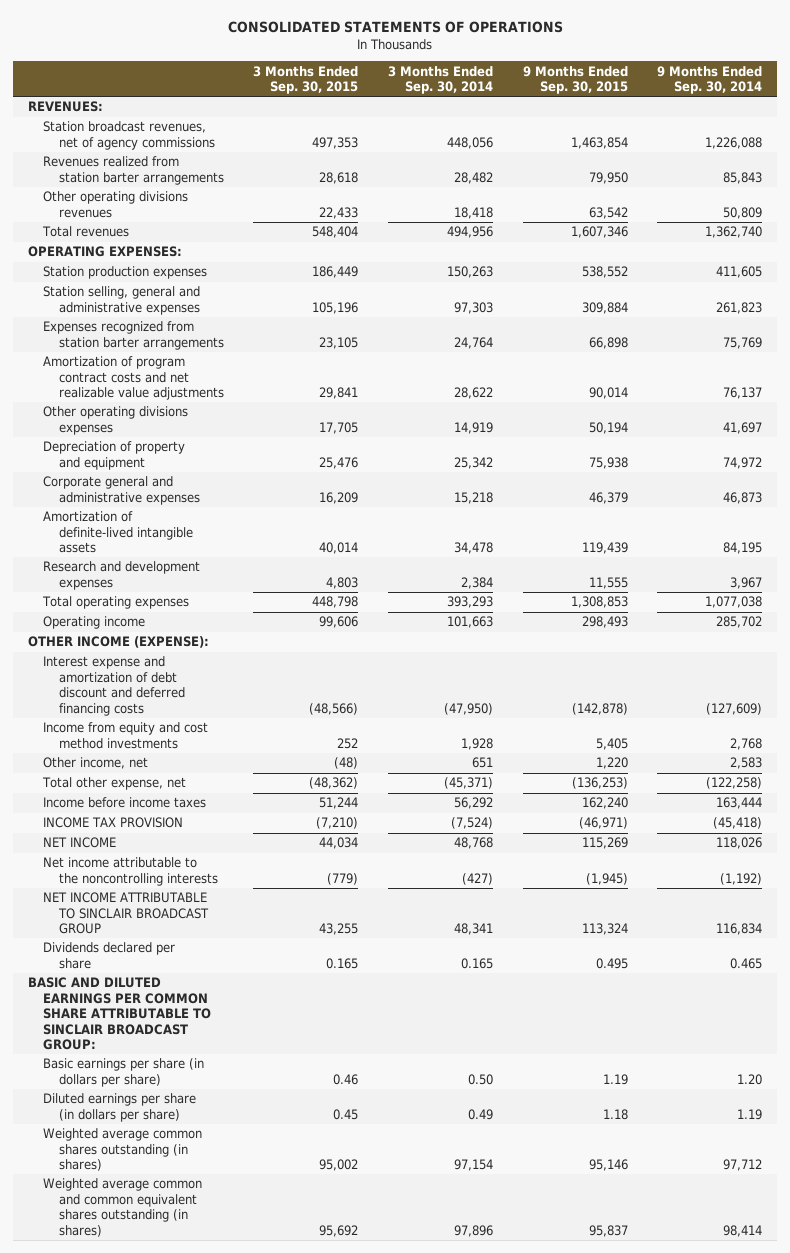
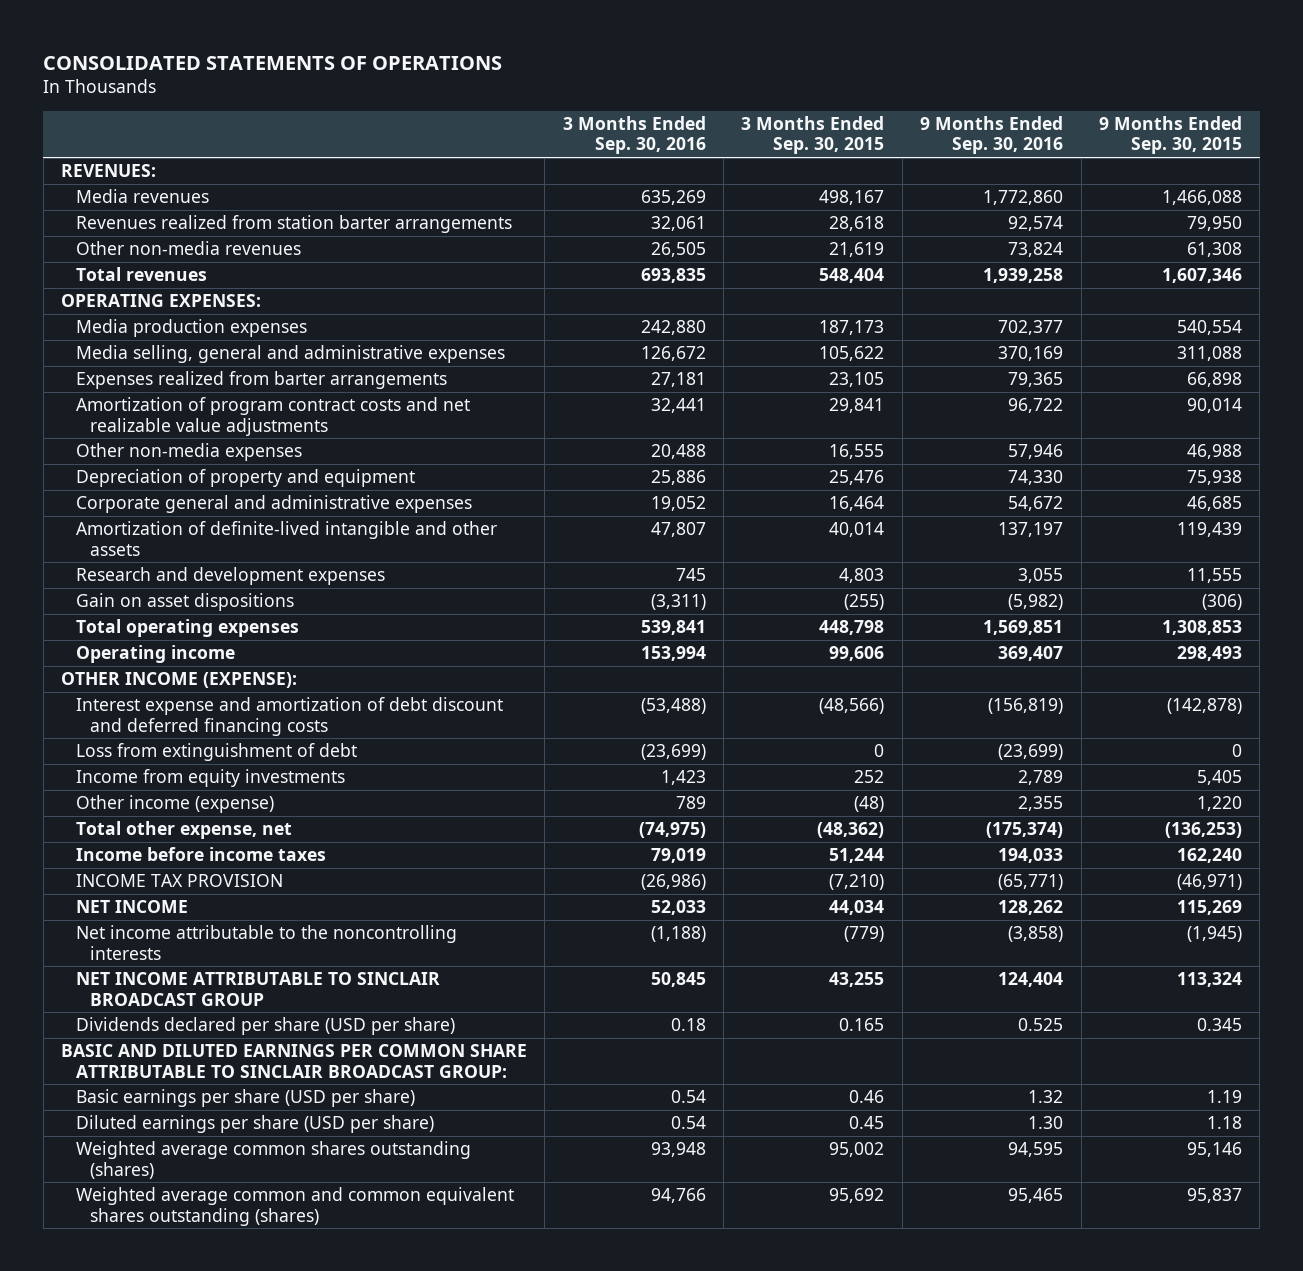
- | 3 Months Ended Sep. 30, 2015 | 3 Months Ended Sep. 30, 2014 | 9 Months Ended Sep. 30, 2015 | 9 Months Ended Sep. 30, 2014
+ | 3 Months Ended Sep. 30, 2016 | 3 Months Ended Sep. 30, 2015 | 9 Months Ended Sep. 30, 2016 | 9 Months Ended Sep. 30, 2015
- Station broadcast revenues, net of agency commissions | 497,353 | 448,056 | 1,463,854 | 1,226,088
+ Media revenues | 635,269 | 498,167 | 1,772,860 | 1,466,088
- Other operating divisions revenues | 22,433 | 18,418 | 63,542 | 50,809
+ Other non-media revenues | 26,505 | 21,619 | 73,824 | 61,308
- Station production expenses | 186,449 | 150,263 | 538,552 | 411,605
- Station selling, general and administrative expenses | 105,196 | 97,303 | 309,884 | 261,823
- Expenses recognized from station barter arrangements | 23,105 | 24,764 | 66,898 | 75,769
+ Media production expenses | 242,880 | 187,173 | 702,377 | 540,554
+ Media selling, general and administrative expenses | 126,672 | 105,622 | 370,169 | 311,088
+ Expenses realized from barter arrangements | 27,181 | 23,105 | 79,365 | 66,898
- Other operating divisions expenses | 17,705 | 14,919 | 50,194 | 41,697
+ Other non-media expenses | 20,488 | 16,555 | 57,946 | 46,988
- Corporate general and administrative expenses | 16,209 | 15,218 | 46,379 | 46,873
- Amortization of definite-lived intangible assets | 40,014 | 34,478 | 119,439 | 84,195
+ Corporate general and administrative expenses | 19,052 | 16,464 | 54,672 | 46,685
+ Amortization of definite-lived intangible and other assets | 47,807 | 40,014 | 137,197 | 119,439
+ Gain on asset dispositions | (3,311) | (255) | (5,982) | (306)
- Income from equity and cost method investments | 252 | 1,928 | 5,405 | 2,768
- Other income, net | (48) | 651 | 1,220 | 2,583
+ Loss from extinguishment of debt | (23,699) | 0 | (23,699) | 0
+ Income from equity investments | 1,423 | 252 | 2,789 | 5,405
+ Other income (expense) | 789 | (48) | 2,355 | 1,220
- Dividends declared per share | 0.165 | 0.165 | 0.495 | 0.465
+ Dividends declared per share (USD per share) | 0.18 | 0.165 | 0.525 | 0.345
- Basic earnings per share (in dollars per share) | 0.46 | 0.50 | 1.19 | 1.20
- Diluted earnings per share (in dollars per share) | 0.45 | 0.49 | 1.18 | 1.19
- Weighted average common shares outstanding (in shares) | 95,002 | 97,154 | 95,146 | 97,712
- Weighted average common and common equivalent shares outstanding (in shares) | 95,692 | 97,896 | 95,837 | 98,414
+ Basic earnings per share (USD per share) | 0.54 | 0.46 | 1.32 | 1.19
+ Diluted earnings per share (USD per share) | 0.54 | 0.45 | 1.30 | 1.18
+ Weighted average common shares outstanding (shares) | 93,948 | 95,002 | 94,595 | 95,146
+ Weighted average common and common equivalent shares outstanding (shares) | 94,766 | 95,692 | 95,465 | 95,837

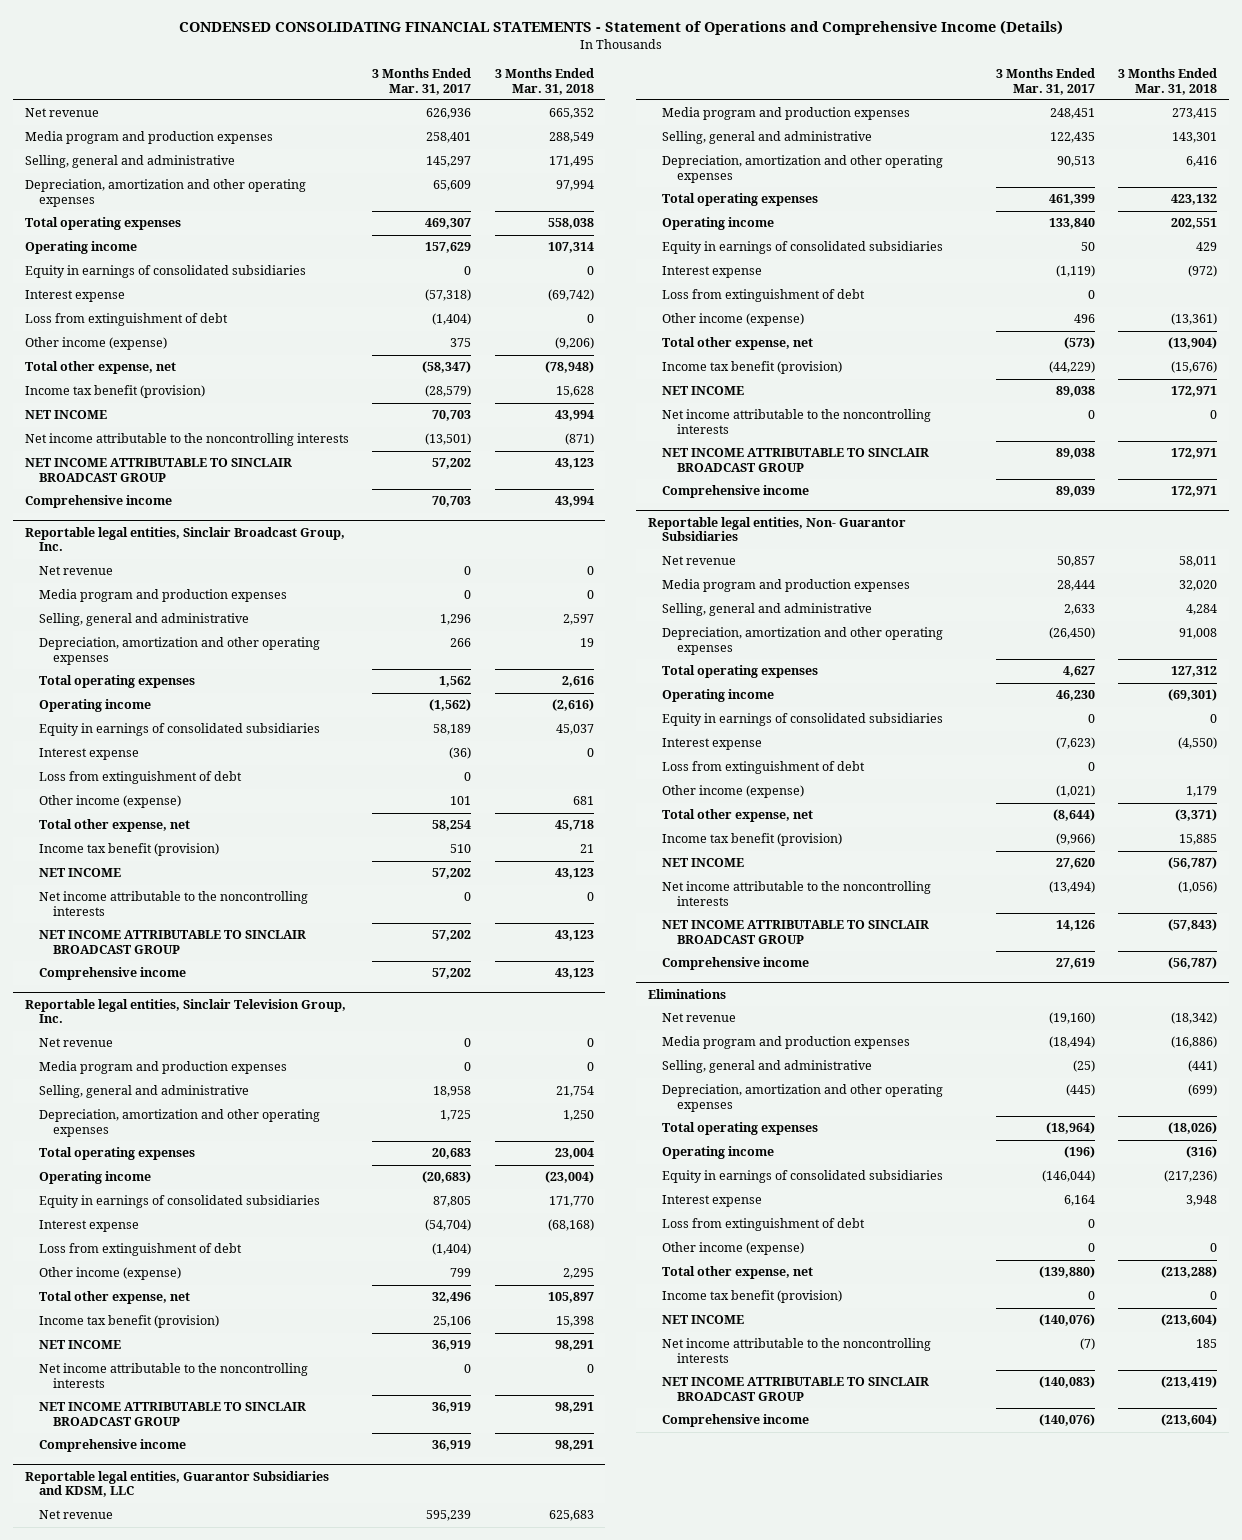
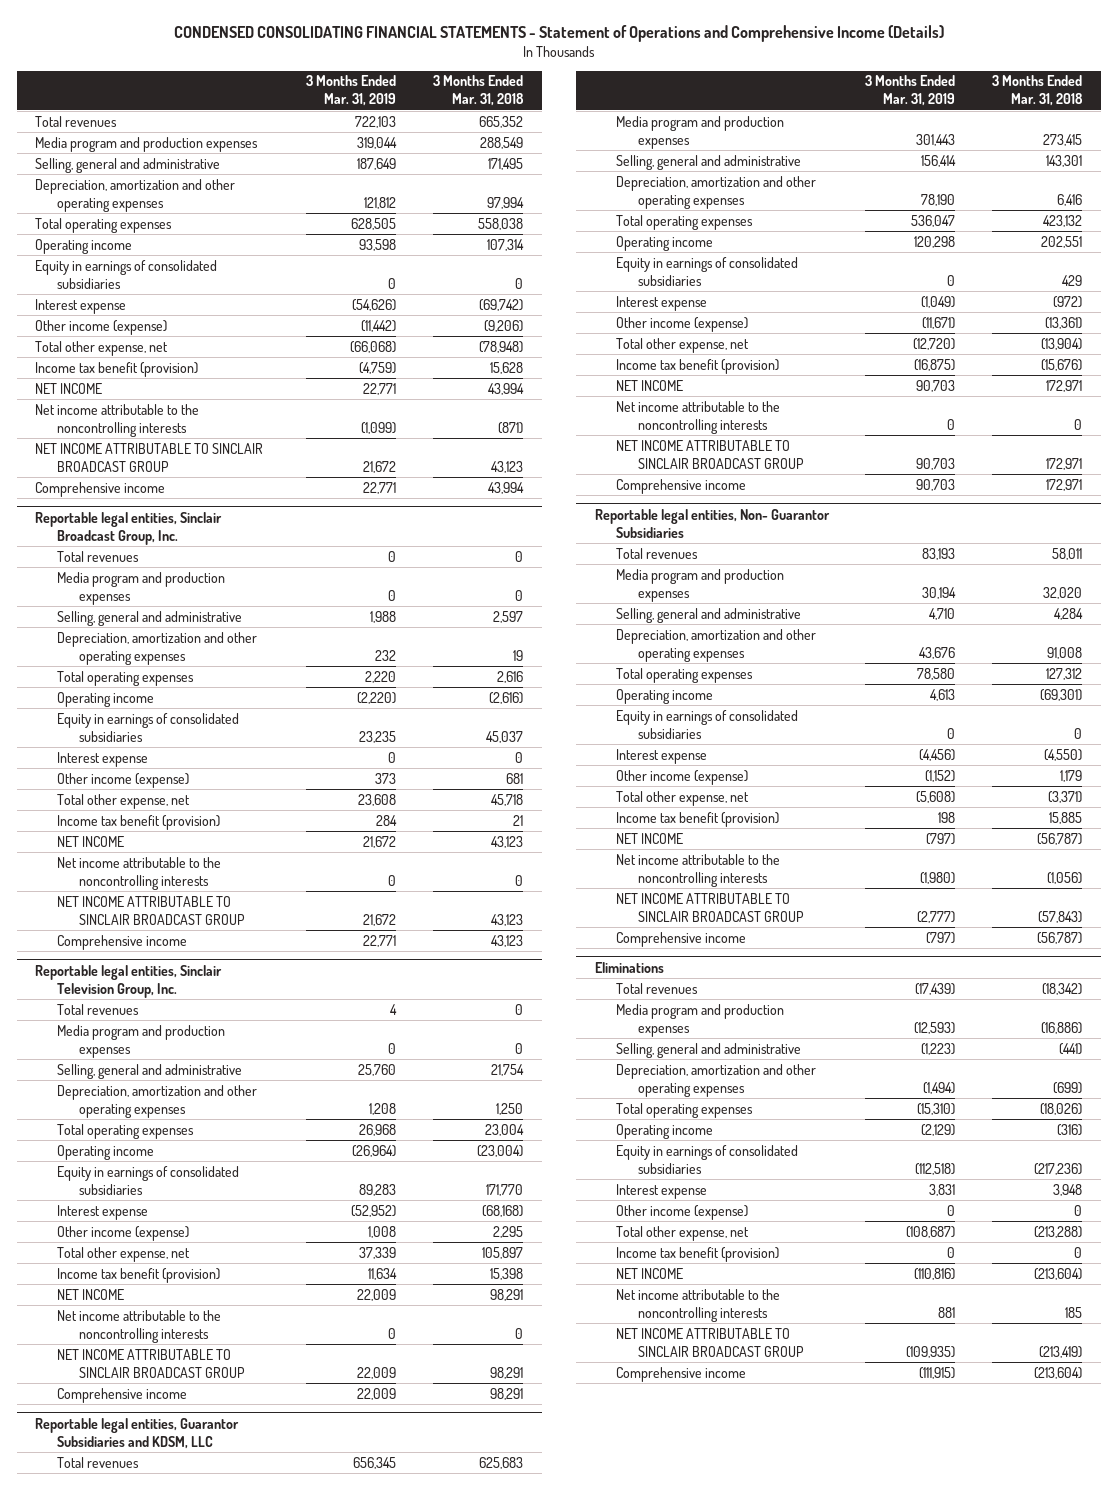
- | 3 Months Ended Mar. 31, 2017 | 3 Months Ended Mar. 31, 2018
+ | 3 Months Ended Mar. 31, 2019 | 3 Months Ended Mar. 31, 2018
- Net revenue | 626,936 | 665,352
+ Total revenues | 722,103 | 665,352
- Loss from extinguishment of debt | (1,404) | 0
@ Reportable legal entities, Sinclair Broadcast Group, Inc.
- Net revenue | 0 | 0
+ Total revenues | 0 | 0
- Loss from extinguishment of debt | 0 |
@ Reportable legal entities, Sinclair Television Group, Inc.
- Net revenue | 0 | 0
+ Total revenues | 4 | 0
- Loss from extinguishment of debt | (1,404) |
@ Reportable legal entities, Guarantor Subsidiaries and KDSM, LLC
- Net revenue | 595,239 | 625,683
+ Total revenues | 656,345 | 625,683
- Loss from extinguishment of debt | 0 |
@ Reportable legal entities, Non- Guarantor Subsidiaries
- Net revenue | 50,857 | 58,011
+ Total revenues | 83,193 | 58,011
- Loss from extinguishment of debt | 0 |
@ Eliminations
- Net revenue | (19,160) | (18,342)
+ Total revenues | (17,439) | (18,342)
- Loss from extinguishment of debt | 0 |

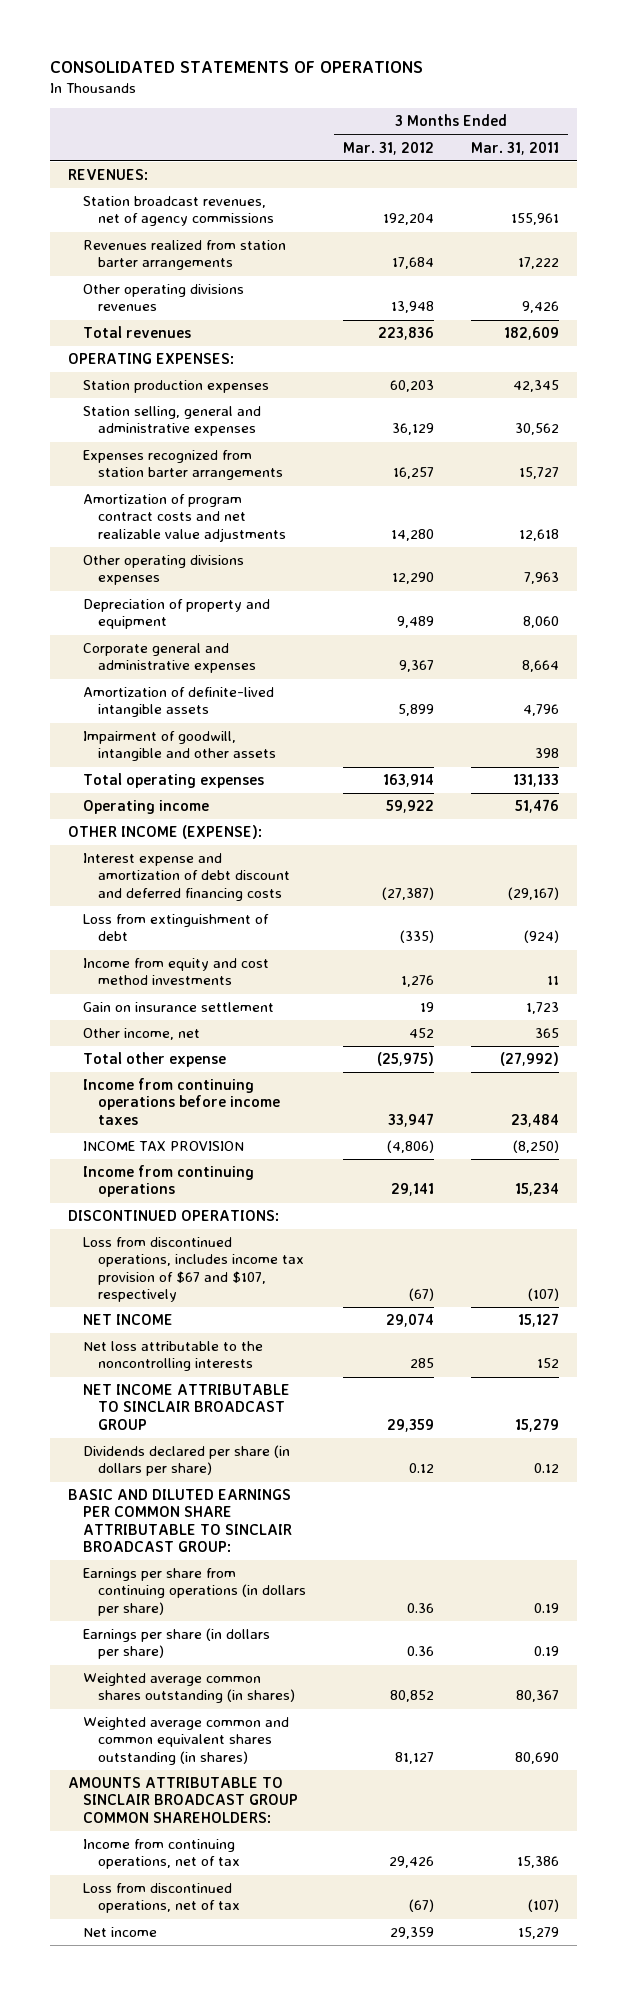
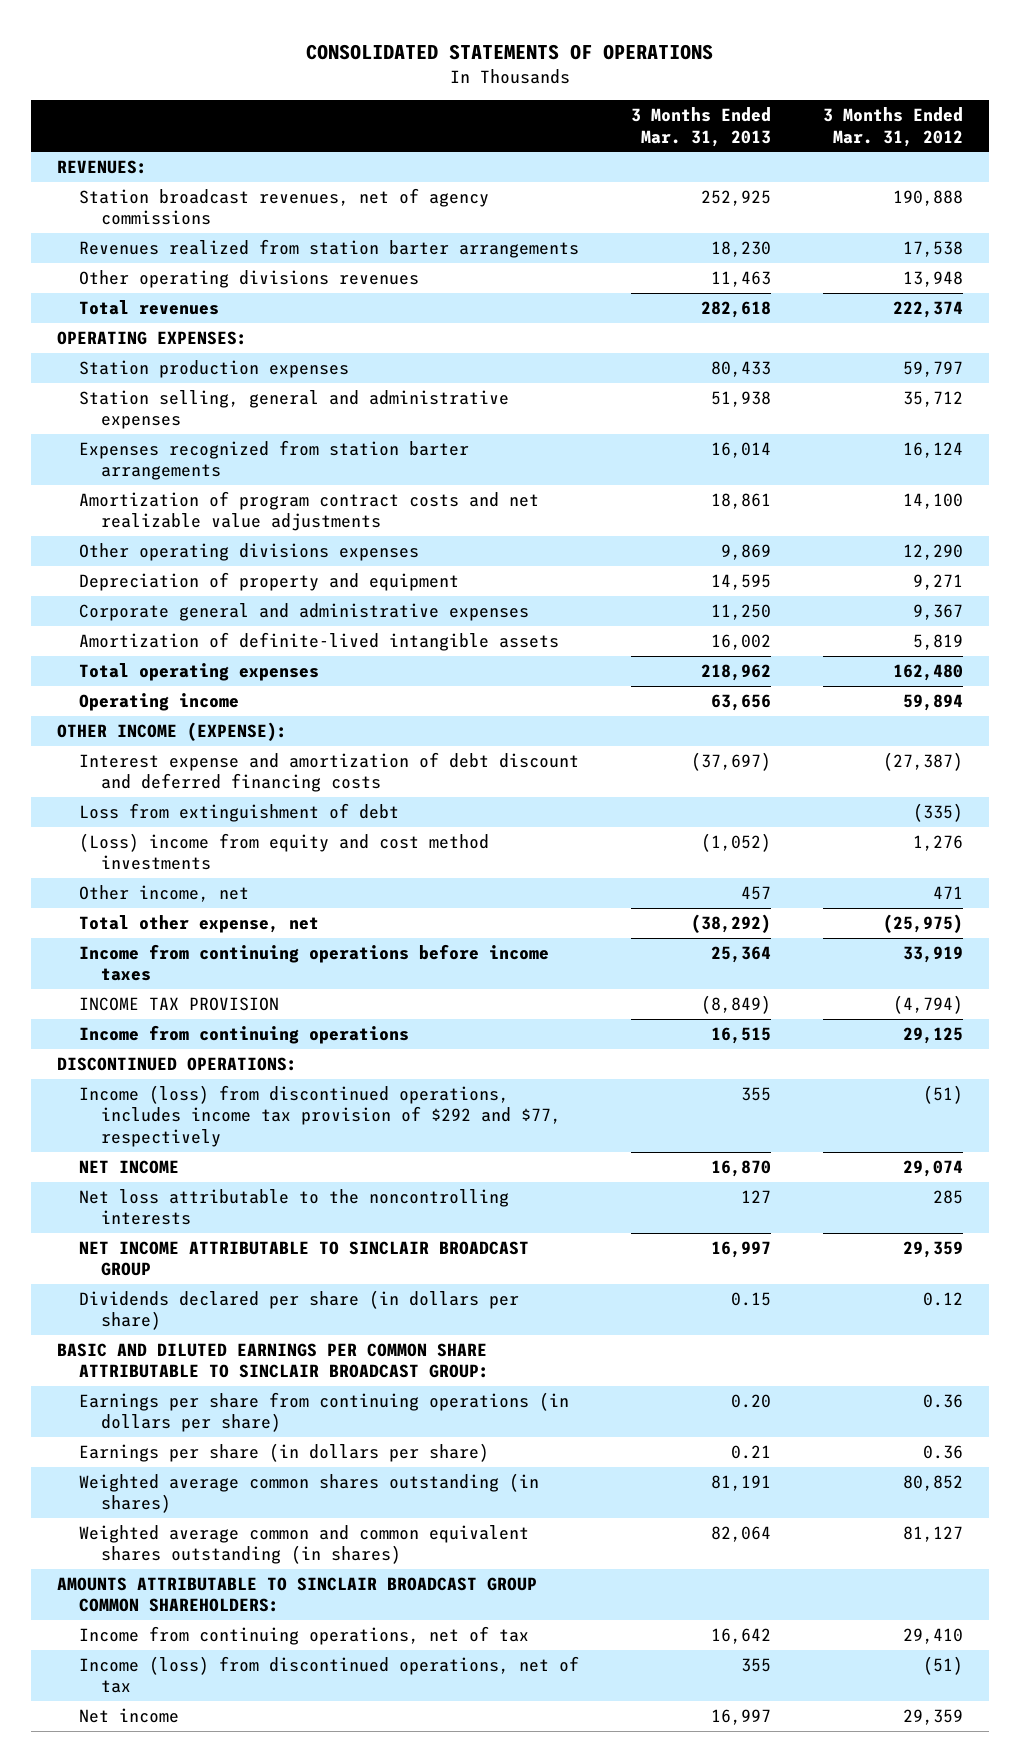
- | 3 Months Ended Mar. 31, 2012 | 3 Months Ended Mar. 31, 2011
+ | 3 Months Ended Mar. 31, 2013 | 3 Months Ended Mar. 31, 2012
- Station broadcast revenues, net of agency commissions | 192,204 | 155,961
- Revenues realized from station barter arrangements | 17,684 | 17,222
+ Station broadcast revenues, net of agency commissions | 252,925 | 190,888
+ Revenues realized from station barter arrangements | 18,230 | 17,538
- Total revenues | 223,836 | 182,609
+ Total revenues | 282,618 | 222,374
- Station production expenses | 60,203 | 42,345
- Station selling, general and administrative expenses | 36,129 | 30,562
- Expenses recognized from station barter arrangements | 16,257 | 15,727
- Amortization of program contract costs and net realizable value adjustments | 14,280 | 12,618
+ Station production expenses | 80,433 | 59,797
+ Station selling, general and administrative expenses | 51,938 | 35,712
+ Expenses recognized from station barter arrangements | 16,014 | 16,124
+ Amortization of program contract costs and net realizable value adjustments | 18,861 | 14,100
- Depreciation of property and equipment | 9,489 | 8,060
+ Depreciation of property and equipment | 14,595 | 9,271
- Amortization of definite-lived intangible assets | 5,899 | 4,796
- Impairment of goodwill, intangible and other assets | | 398
- Total operating expenses | 163,914 | 131,133
- Operating income | 59,922 | 51,476
+ Amortization of definite-lived intangible assets | 16,002 | 5,819
+ Total operating expenses | 218,962 | 162,480
+ Operating income | 63,656 | 59,894
- Income from equity and cost method investments | 1,276 | 11
- Gain on insurance settlement | 19 | 1,723
- Other income, net | 452 | 365
- Total other expense | (25,975) | (27,992)
- Income from continuing operations before income taxes | 33,947 | 23,484
- INCOME TAX PROVISION | (4,806) | (8,250)
- Income from continuing operations | 29,141 | 15,234
+ (Loss) income from equity and cost method investments | (1,052) | 1,276
+ Other income, net | 457 | 471
+ Total other expense, net | (38,292) | (25,975)
+ Income from continuing operations before income taxes | 25,364 | 33,919
+ INCOME TAX PROVISION | (8,849) | (4,794)
+ Income from continuing operations | 16,515 | 29,125
- Loss from discontinued operations, includes income tax provision of $67 and $107, respectively | (67) | (107)
+ Income (loss) from discontinued operations, includes income tax provision of $292 and $77, respectively | 355 | (51)
- Income from continuing operations, net of tax | 29,426 | 15,386
- Loss from discontinued operations, net of tax | (67) | (107)
+ Income from continuing operations, net of tax | 16,642 | 29,410
+ Income (loss) from discontinued operations, net of tax | 355 | (51)

